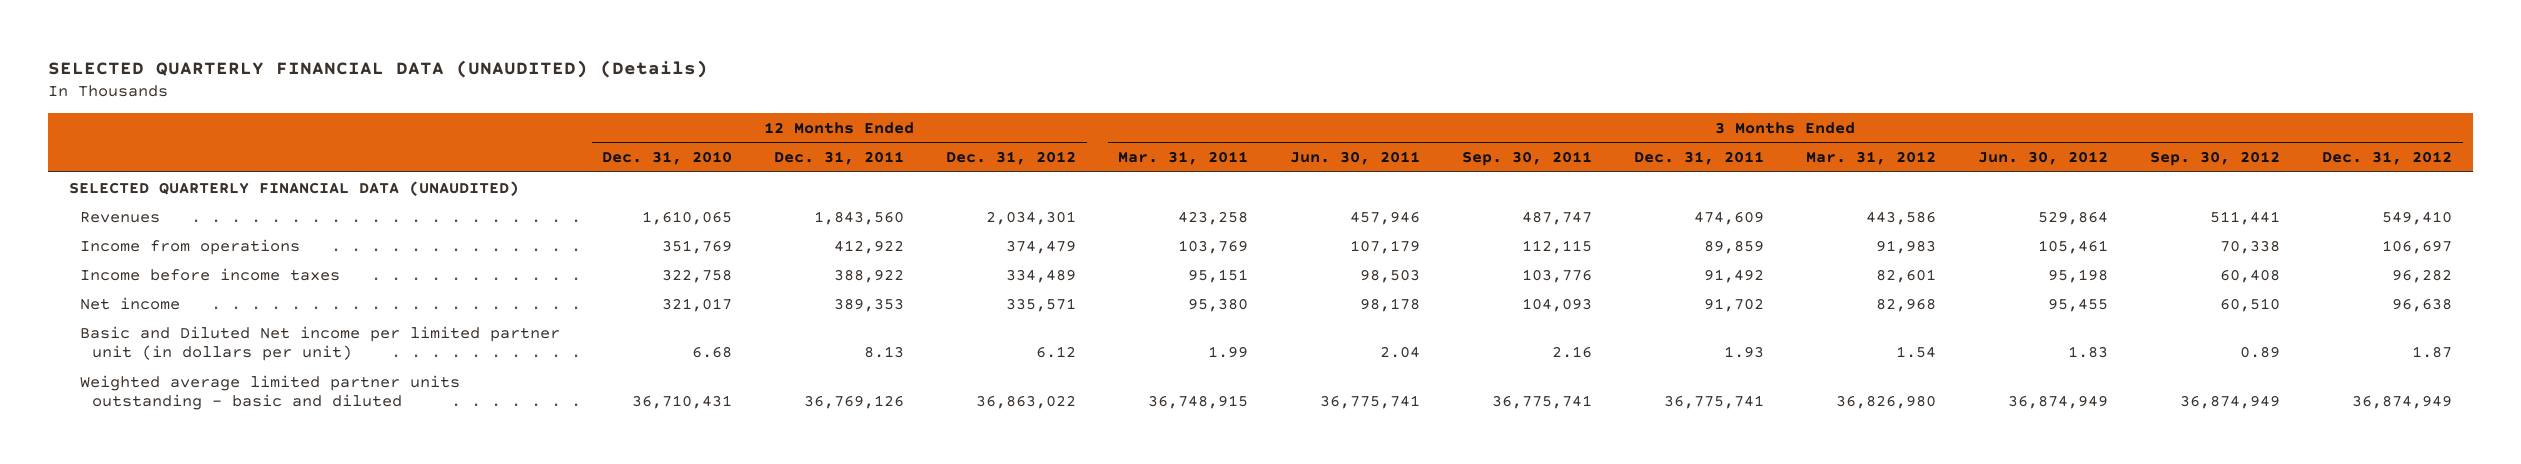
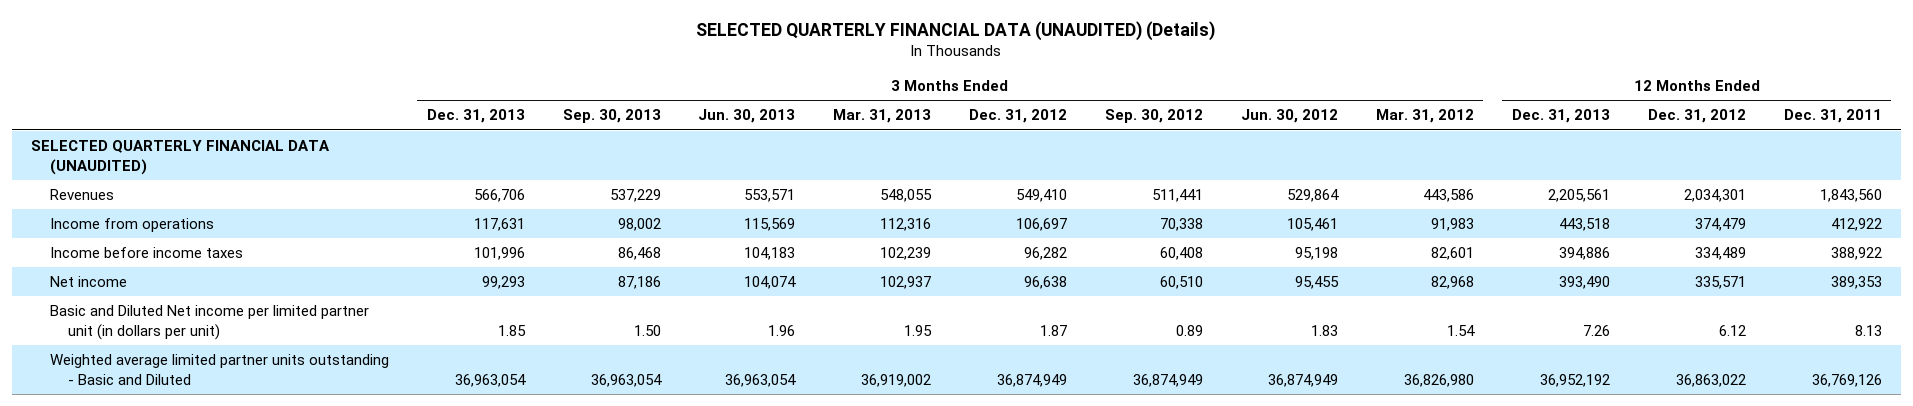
- | 12 Months Ended Dec. 31, 2010 | 12 Months Ended Dec. 31, 2011 | 12 Months Ended Dec. 31, 2012 | 3 Months Ended Mar. 31, 2011 | 3 Months Ended Jun. 30, 2011 | 3 Months Ended Sep. 30, 2011 | 3 Months Ended Dec. 31, 2011 | 3 Months Ended Mar. 31, 2012 | 3 Months Ended Jun. 30, 2012 | 3 Months Ended Sep. 30, 2012 | 3 Months Ended Dec. 31, 2012
+ | 3 Months Ended Dec. 31, 2013 | 3 Months Ended Sep. 30, 2013 | 3 Months Ended Jun. 30, 2013 | 3 Months Ended Mar. 31, 2013 | 3 Months Ended Dec. 31, 2012 | 3 Months Ended Sep. 30, 2012 | 3 Months Ended Jun. 30, 2012 | 3 Months Ended Mar. 31, 2012 | 12 Months Ended Dec. 31, 2013 | 12 Months Ended Dec. 31, 2012 | 12 Months Ended Dec. 31, 2011
- Weighted average limited partner units outstanding - basic and diluted | 36,710,431 | 36,769,126 | 36,863,022 | 36,748,915 | 36,775,741 | 36,775,741 | 36,775,741 | 36,826,980 | 36,874,949 | 36,874,949 | 36,874,949
+ Weighted average limited partner units outstanding - Basic and Diluted | 36,963,054 | 36,963,054 | 36,963,054 | 36,919,002 | 36,874,949 | 36,874,949 | 36,874,949 | 36,826,980 | 36,952,192 | 36,863,022 | 36,769,126

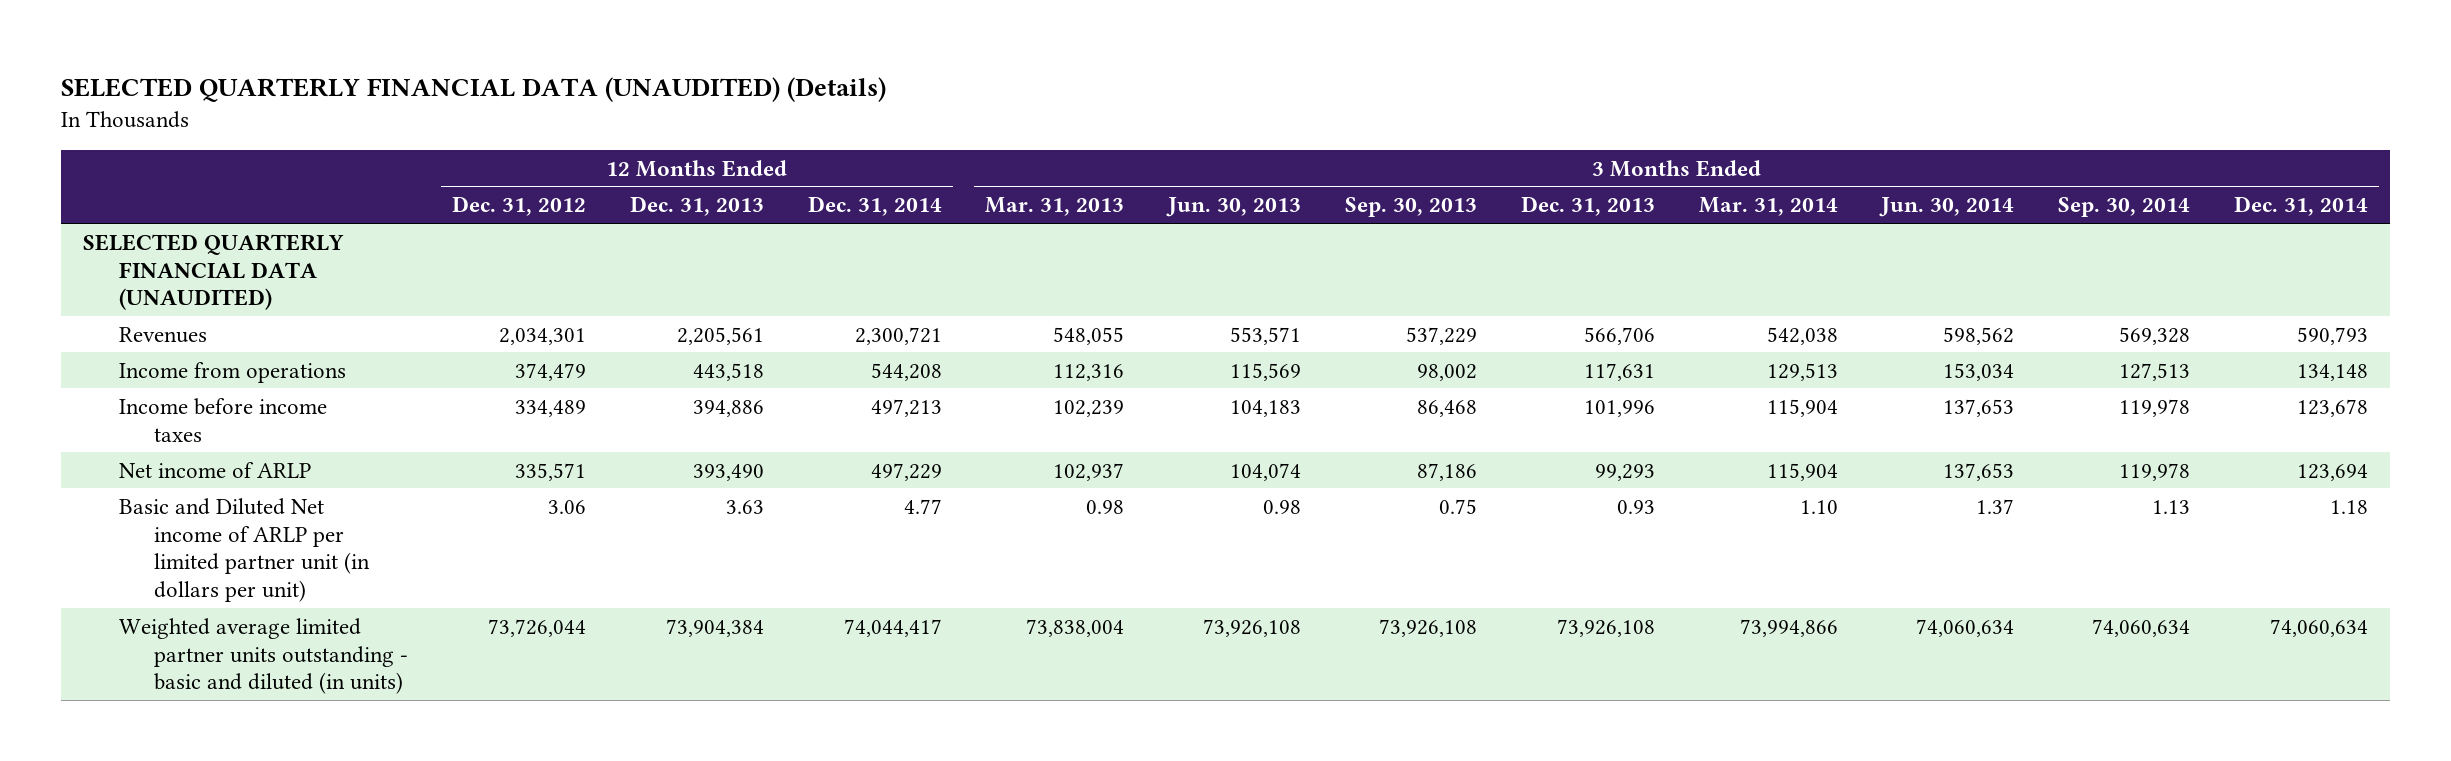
- | 3 Months Ended Dec. 31, 2013 | 3 Months Ended Sep. 30, 2013 | 3 Months Ended Jun. 30, 2013 | 3 Months Ended Mar. 31, 2013 | 3 Months Ended Dec. 31, 2012 | 3 Months Ended Sep. 30, 2012 | 3 Months Ended Jun. 30, 2012 | 3 Months Ended Mar. 31, 2012 | 12 Months Ended Dec. 31, 2013 | 12 Months Ended Dec. 31, 2012 | 12 Months Ended Dec. 31, 2011
+ | 12 Months Ended Dec. 31, 2012 | 12 Months Ended Dec. 31, 2013 | 12 Months Ended Dec. 31, 2014 | 3 Months Ended Mar. 31, 2013 | 3 Months Ended Jun. 30, 2013 | 3 Months Ended Sep. 30, 2013 | 3 Months Ended Dec. 31, 2013 | 3 Months Ended Mar. 31, 2014 | 3 Months Ended Jun. 30, 2014 | 3 Months Ended Sep. 30, 2014 | 3 Months Ended Dec. 31, 2014
- Net income | 99,293 | 87,186 | 104,074 | 102,937 | 96,638 | 60,510 | 95,455 | 82,968 | 393,490 | 335,571 | 389,353
- Basic and Diluted Net income per limited partner unit (in dollars per unit) | 1.85 | 1.50 | 1.96 | 1.95 | 1.87 | 0.89 | 1.83 | 1.54 | 7.26 | 6.12 | 8.13
- Weighted average limited partner units outstanding - Basic and Diluted | 36,963,054 | 36,963,054 | 36,963,054 | 36,919,002 | 36,874,949 | 36,874,949 | 36,874,949 | 36,826,980 | 36,952,192 | 36,863,022 | 36,769,126
+ Net income of ARLP | 335,571 | 393,490 | 497,229 | 102,937 | 104,074 | 87,186 | 99,293 | 115,904 | 137,653 | 119,978 | 123,694
+ Basic and Diluted Net income of ARLP per limited partner unit (in dollars per unit) | 3.06 | 3.63 | 4.77 | 0.98 | 0.98 | 0.75 | 0.93 | 1.10 | 1.37 | 1.13 | 1.18
+ Weighted average limited partner units outstanding - basic and diluted (in units) | 73,726,044 | 73,904,384 | 74,044,417 | 73,838,004 | 73,926,108 | 73,926,108 | 73,926,108 | 73,994,866 | 74,060,634 | 74,060,634 | 74,060,634

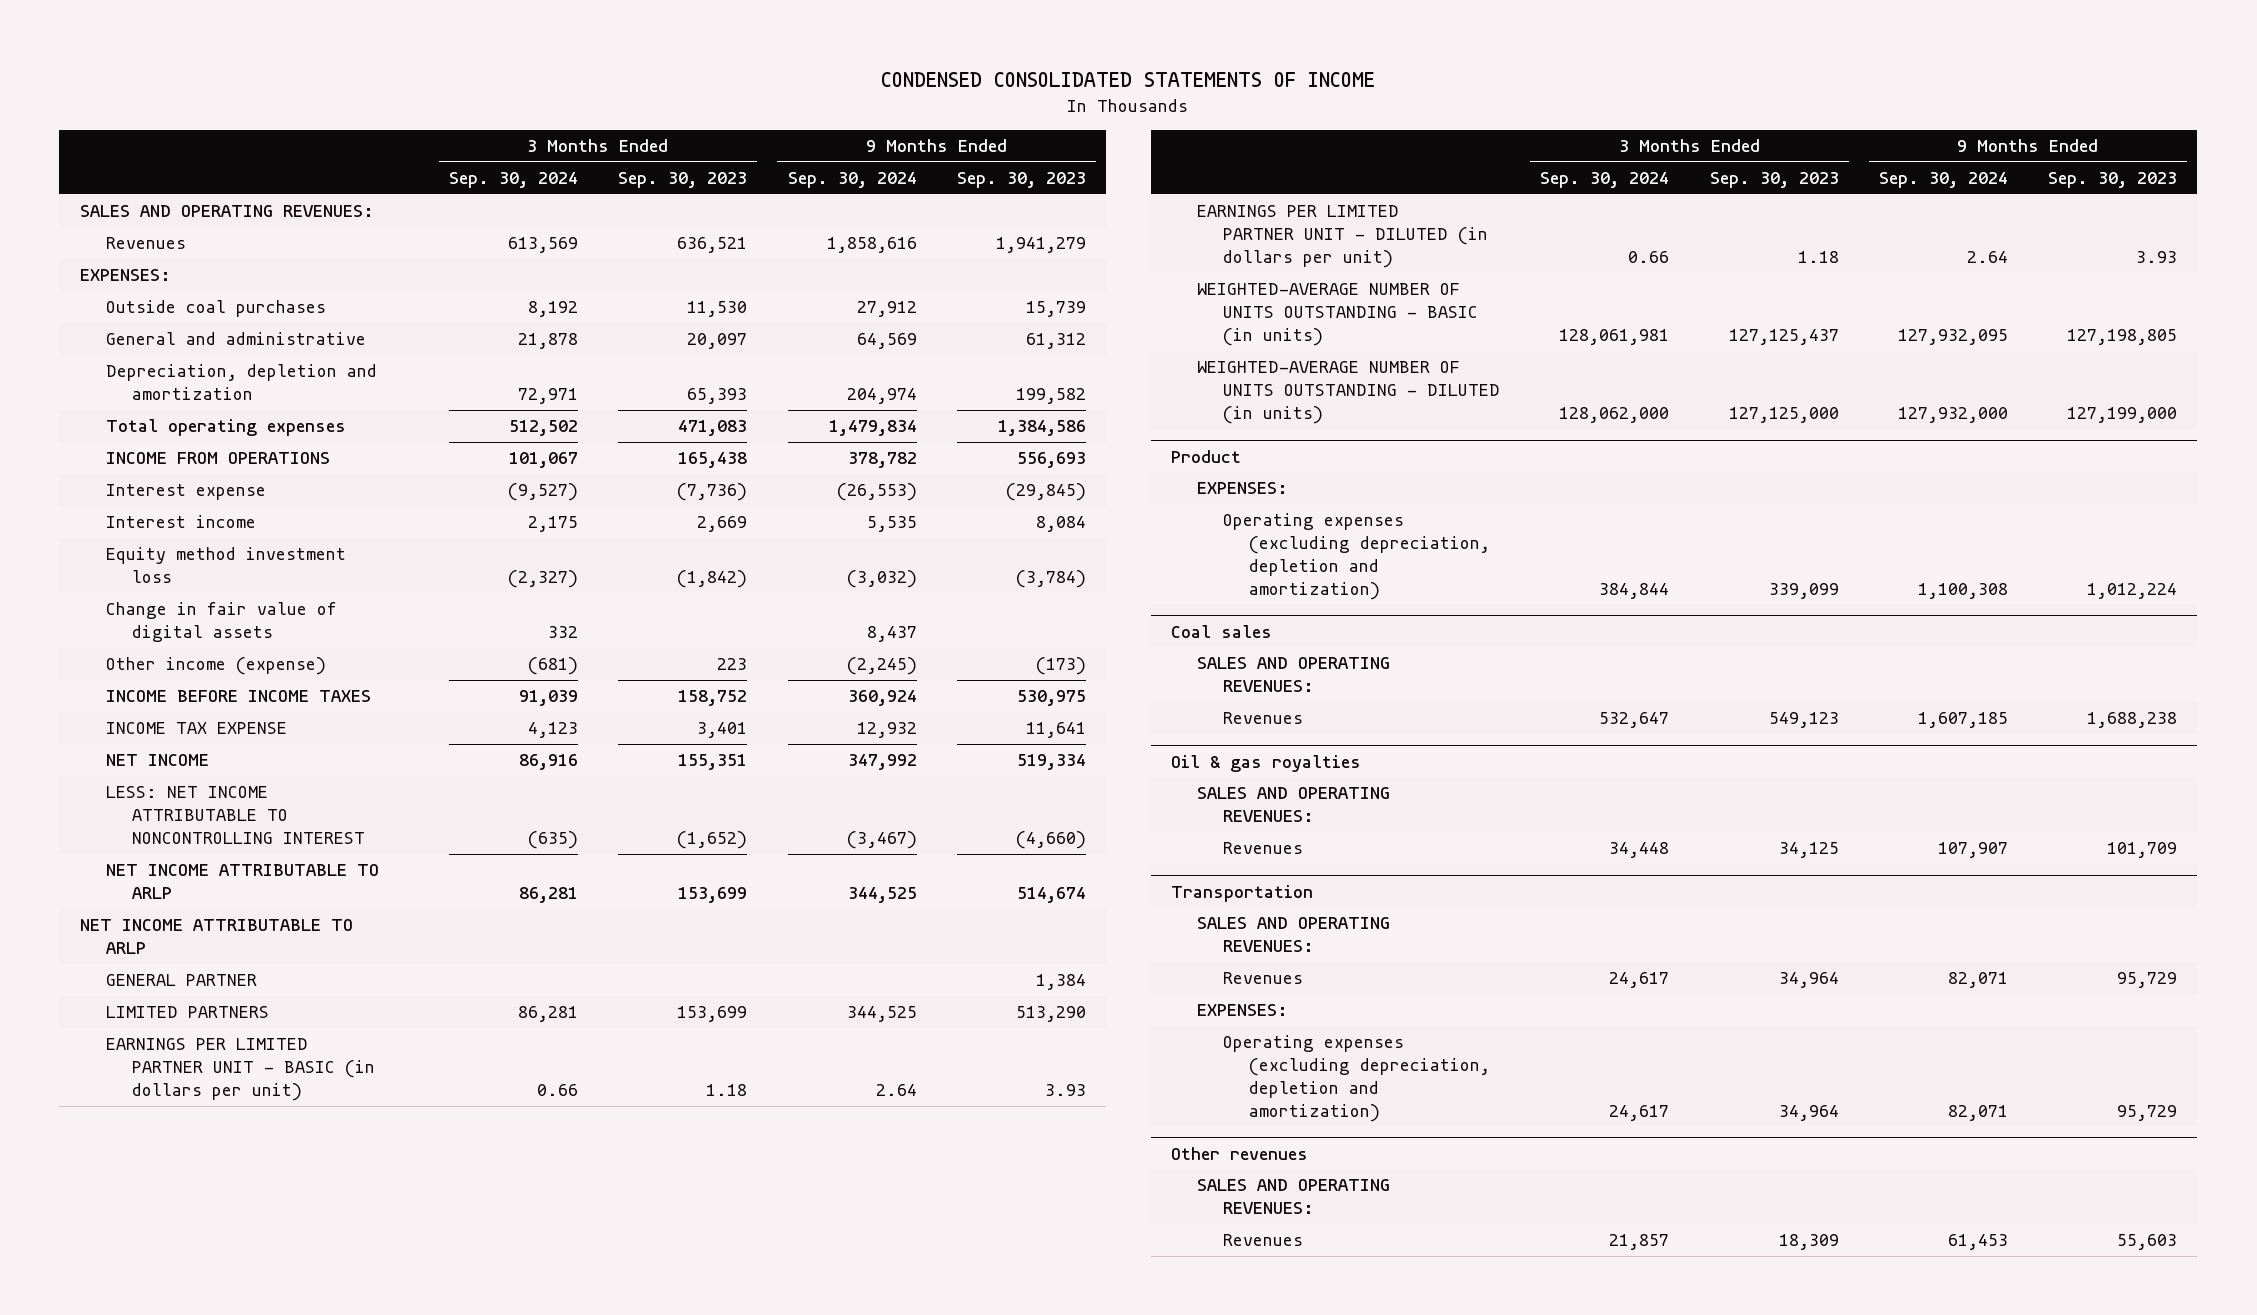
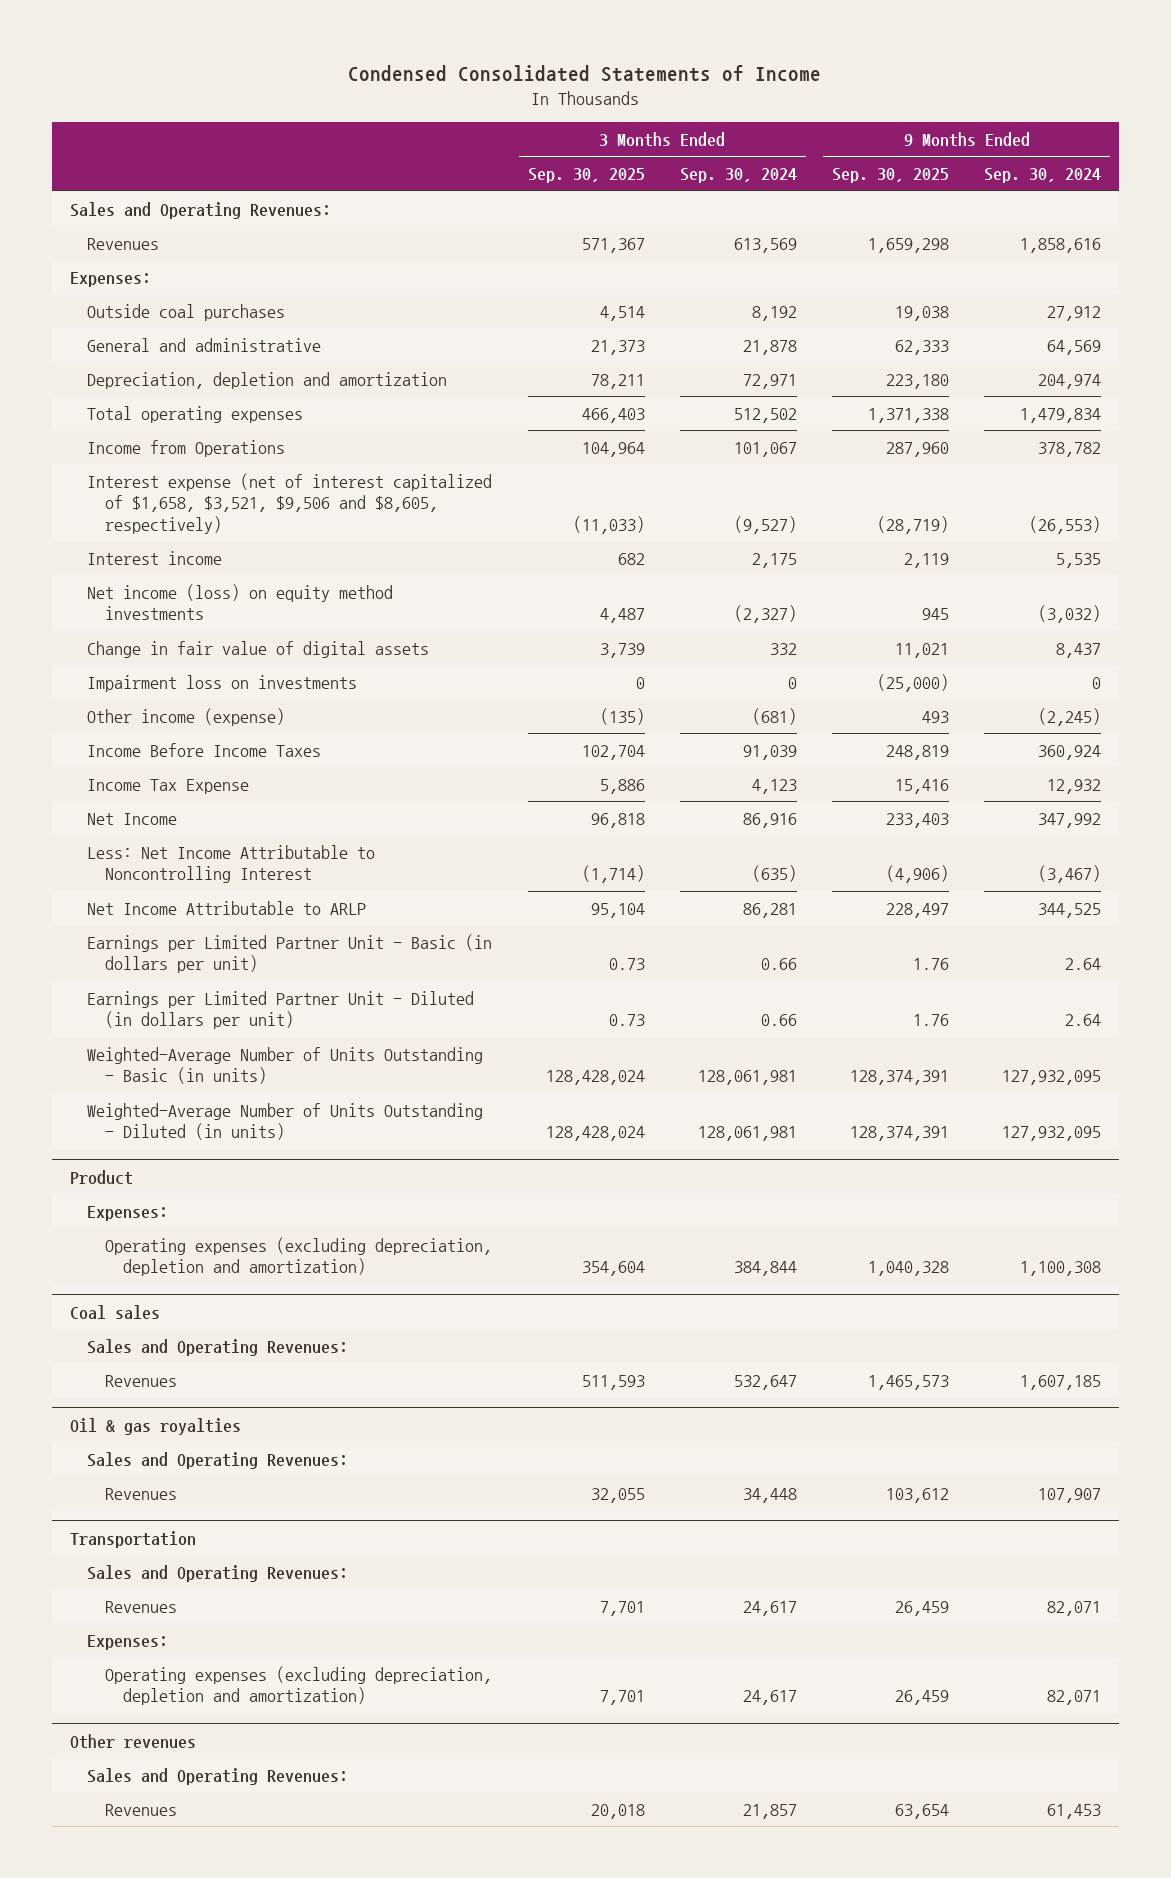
- CONDENSED CONSOLIDATED STATEMENTS OF INCOME
+ Condensed Consolidated Statements of Income
- | 3 Months Ended Sep. 30, 2024 | 3 Months Ended Sep. 30, 2023 | 9 Months Ended Sep. 30, 2024 | 9 Months Ended Sep. 30, 2023
+ | 3 Months Ended Sep. 30, 2025 | 3 Months Ended Sep. 30, 2024 | 9 Months Ended Sep. 30, 2025 | 9 Months Ended Sep. 30, 2024
- SALES AND OPERATING REVENUES:
+ Sales and Operating Revenues:
- EXPENSES:
+ Expenses:
- INCOME FROM OPERATIONS | 101,067 | 165,438 | 378,782 | 556,693
- Interest expense | (9,527) | (7,736) | (26,553) | (29,845)
+ Income from Operations | 104,964 | 101,067 | 287,960 | 378,782
+ Interest expense (net of interest capitalized of $1,658, $3,521, $9,506 and $8,605, respectively) | (11,033) | (9,527) | (28,719) | (26,553)
- Equity method investment loss | (2,327) | (1,842) | (3,032) | (3,784)
+ Net income (loss) on equity method investments | 4,487 | (2,327) | 945 | (3,032)
+ Impairment loss on investments | 0 | 0 | (25,000) | 0
- INCOME BEFORE INCOME TAXES | 91,039 | 158,752 | 360,924 | 530,975
- INCOME TAX EXPENSE | 4,123 | 3,401 | 12,932 | 11,641
- NET INCOME | 86,916 | 155,351 | 347,992 | 519,334
- LESS: NET INCOME ATTRIBUTABLE TO NONCONTROLLING INTEREST | (635) | (1,652) | (3,467) | (4,660)
- NET INCOME ATTRIBUTABLE TO ARLP | 86,281 | 153,699 | 344,525 | 514,674
- NET INCOME ATTRIBUTABLE TO ARLP
- GENERAL PARTNER | | | | 1,384
- LIMITED PARTNERS | 86,281 | 153,699 | 344,525 | 513,290
- EARNINGS PER LIMITED PARTNER UNIT - BASIC (in dollars per unit) | 0.66 | 1.18 | 2.64 | 3.93
- EARNINGS PER LIMITED PARTNER UNIT - DILUTED (in dollars per unit) | 0.66 | 1.18 | 2.64 | 3.93
- WEIGHTED-AVERAGE NUMBER OF UNITS OUTSTANDING - BASIC (in units) | 128,061,981 | 127,125,437 | 127,932,095 | 127,198,805
- WEIGHTED-AVERAGE NUMBER OF UNITS OUTSTANDING - DILUTED (in units) | 128,062,000 | 127,125,000 | 127,932,000 | 127,199,000
+ Income Before Income Taxes | 102,704 | 91,039 | 248,819 | 360,924
+ Income Tax Expense | 5,886 | 4,123 | 15,416 | 12,932
+ Net Income | 96,818 | 86,916 | 233,403 | 347,992
+ Less: Net Income Attributable to Noncontrolling Interest | (1,714) | (635) | (4,906) | (3,467)
+ Net Income Attributable to ARLP | 95,104 | 86,281 | 228,497 | 344,525
+ Earnings per Limited Partner Unit - Basic (in dollars per unit) | 0.73 | 0.66 | 1.76 | 2.64
+ Earnings per Limited Partner Unit - Diluted (in dollars per unit) | 0.73 | 0.66 | 1.76 | 2.64
+ Weighted-Average Number of Units Outstanding - Basic (in units) | 128,428,024 | 128,061,981 | 128,374,391 | 127,932,095
+ Weighted-Average Number of Units Outstanding - Diluted (in units) | 128,428,024 | 128,061,981 | 128,374,391 | 127,932,095
@ Product
- EXPENSES:
+ Expenses:
@ Coal sales
- SALES AND OPERATING REVENUES:
+ Sales and Operating Revenues:
@ Oil & gas royalties
- SALES AND OPERATING REVENUES:
+ Sales and Operating Revenues:
@ Transportation
- SALES AND OPERATING REVENUES:
+ Sales and Operating Revenues:
- EXPENSES:
+ Expenses:
@ Other revenues
- SALES AND OPERATING REVENUES:
+ Sales and Operating Revenues:

